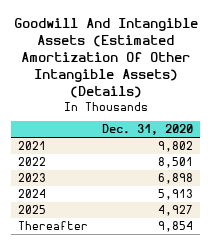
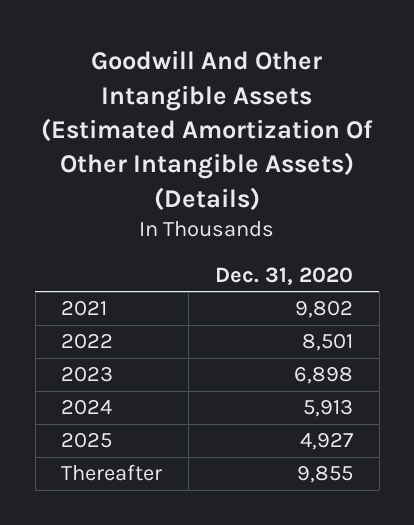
- Goodwill And Intangible Assets (Estimated Amortization Of Other Intangible Assets) (Details)
+ Goodwill And Other Intangible Assets (Estimated Amortization Of Other Intangible Assets) (Details)
- Thereafter | 9,854
+ Thereafter | 9,855

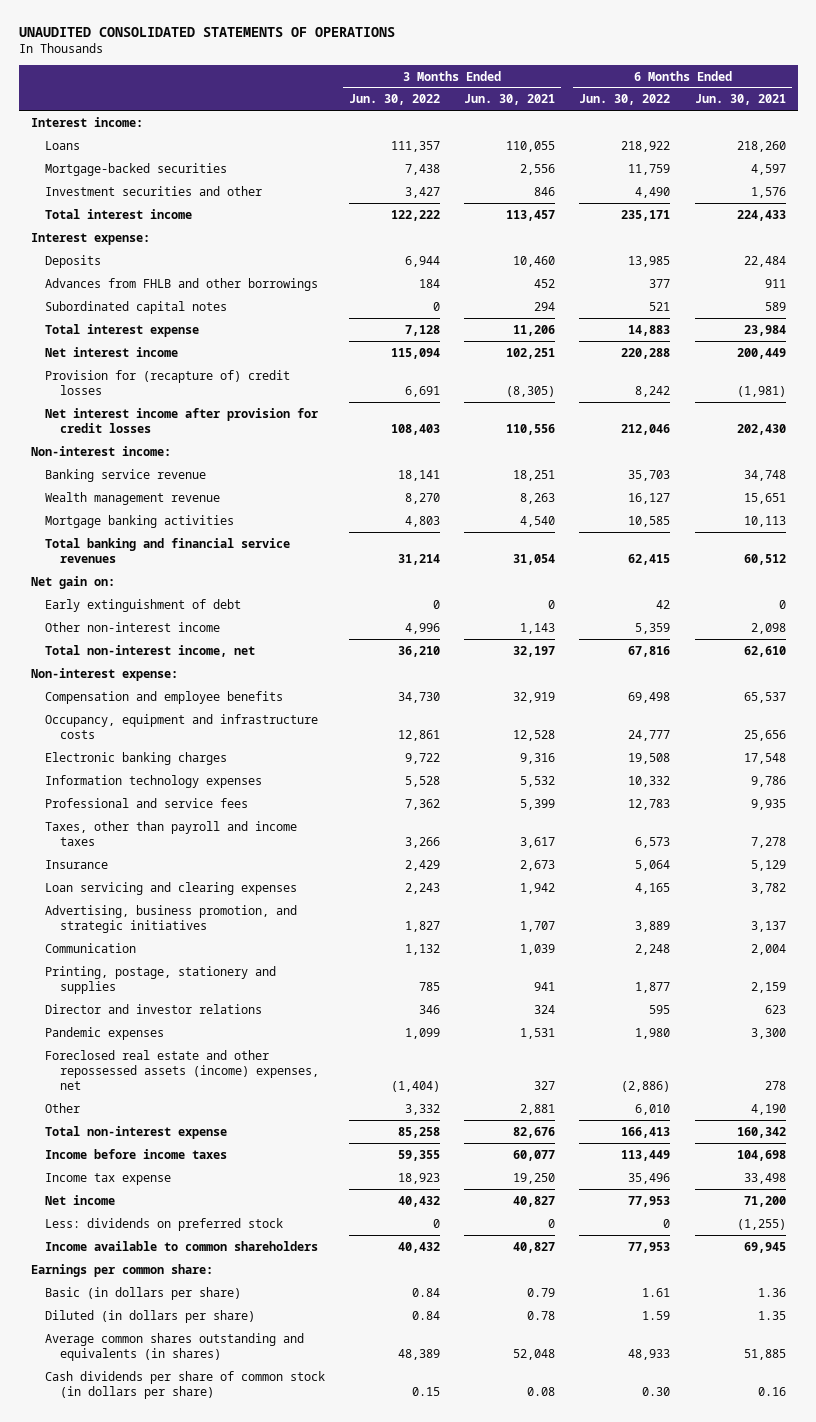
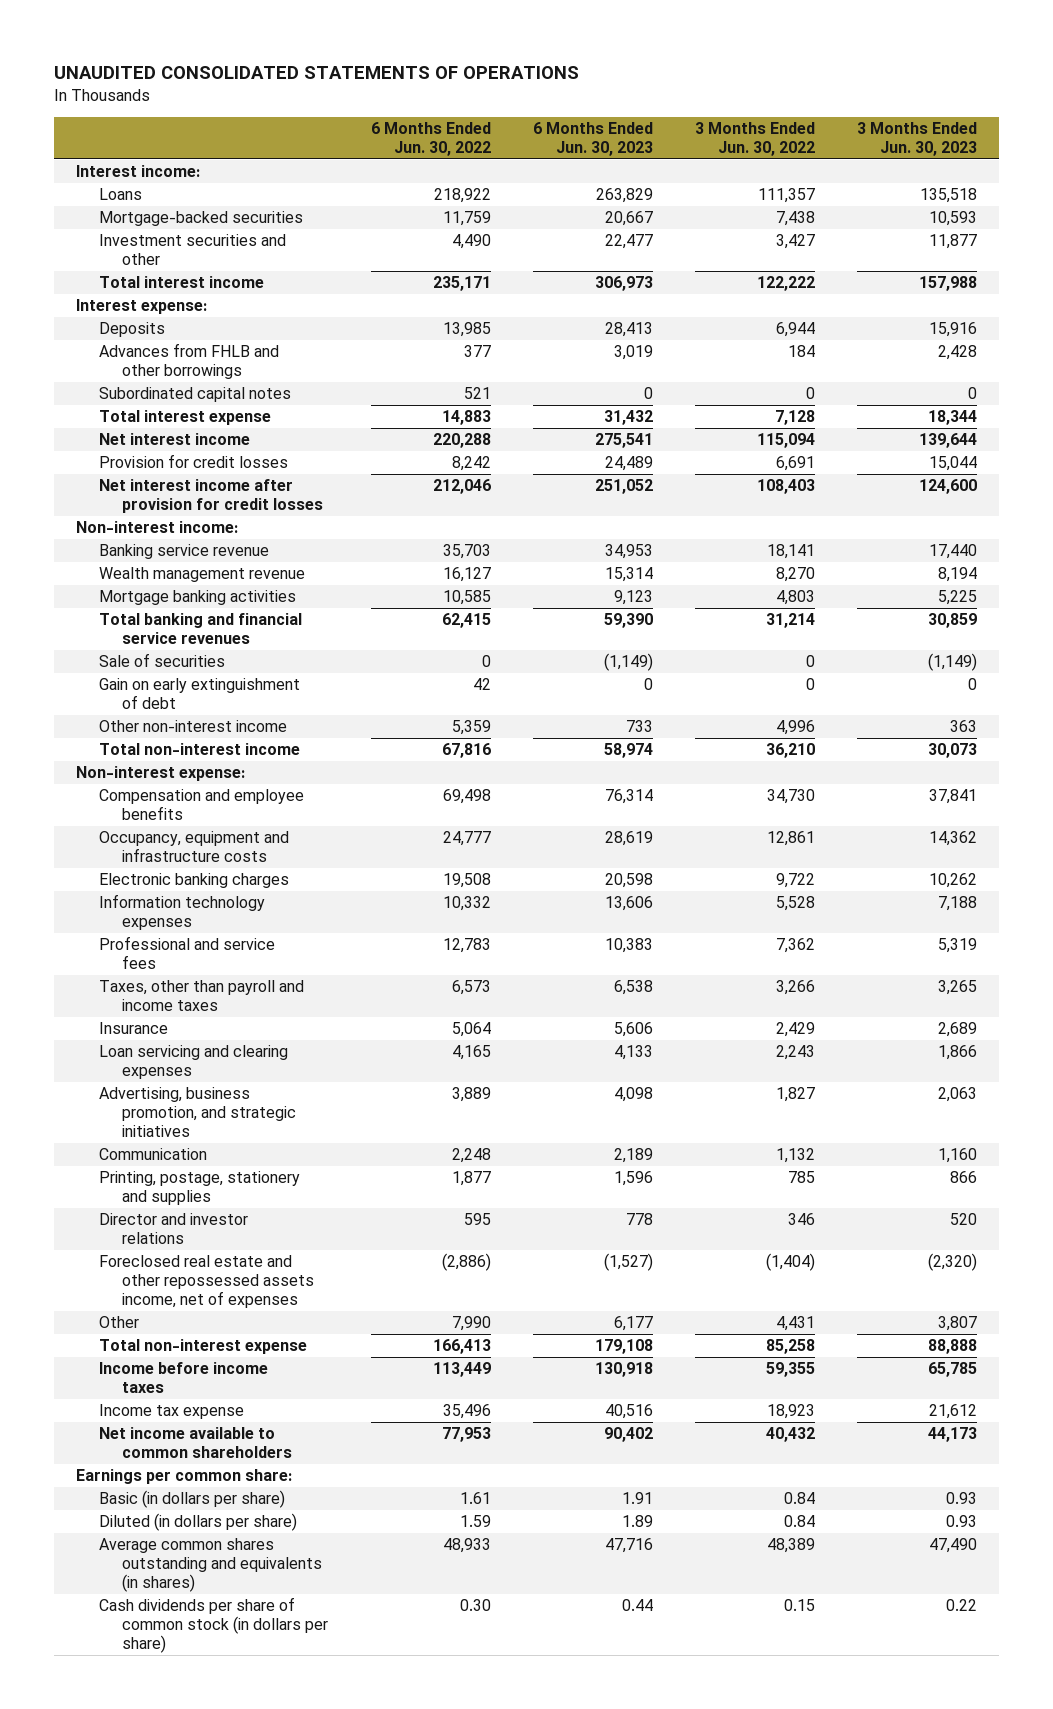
- | 3 Months Ended Jun. 30, 2022 | 3 Months Ended Jun. 30, 2021 | 6 Months Ended Jun. 30, 2022 | 6 Months Ended Jun. 30, 2021
+ | 6 Months Ended Jun. 30, 2022 | 6 Months Ended Jun. 30, 2023 | 3 Months Ended Jun. 30, 2022 | 3 Months Ended Jun. 30, 2023
- Provision for (recapture of) credit losses | 6,691 | (8,305) | 8,242 | (1,981)
+ Provision for credit losses | 8,242 | 24,489 | 6,691 | 15,044
- Net gain on:
- Early extinguishment of debt | 0 | 0 | 42 | 0
+ Sale of securities | 0 | (1,149) | 0 | (1,149)
+ Gain on early extinguishment of debt | 42 | 0 | 0 | 0
- Total non-interest income, net | 36,210 | 32,197 | 67,816 | 62,610
+ Total non-interest income | 67,816 | 58,974 | 36,210 | 30,073
- Pandemic expenses | 1,099 | 1,531 | 1,980 | 3,300
- Foreclosed real estate and other repossessed assets (income) expenses, net | (1,404) | 327 | (2,886) | 278
- Other | 3,332 | 2,881 | 6,010 | 4,190
+ Foreclosed real estate and other repossessed assets income, net of expenses | (2,886) | (1,527) | (1,404) | (2,320)
+ Other | 7,990 | 6,177 | 4,431 | 3,807
- Net income | 40,432 | 40,827 | 77,953 | 71,200
- Less: dividends on preferred stock | 0 | 0 | 0 | (1,255)
- Income available to common shareholders | 40,432 | 40,827 | 77,953 | 69,945
+ Net income available to common shareholders | 77,953 | 90,402 | 40,432 | 44,173

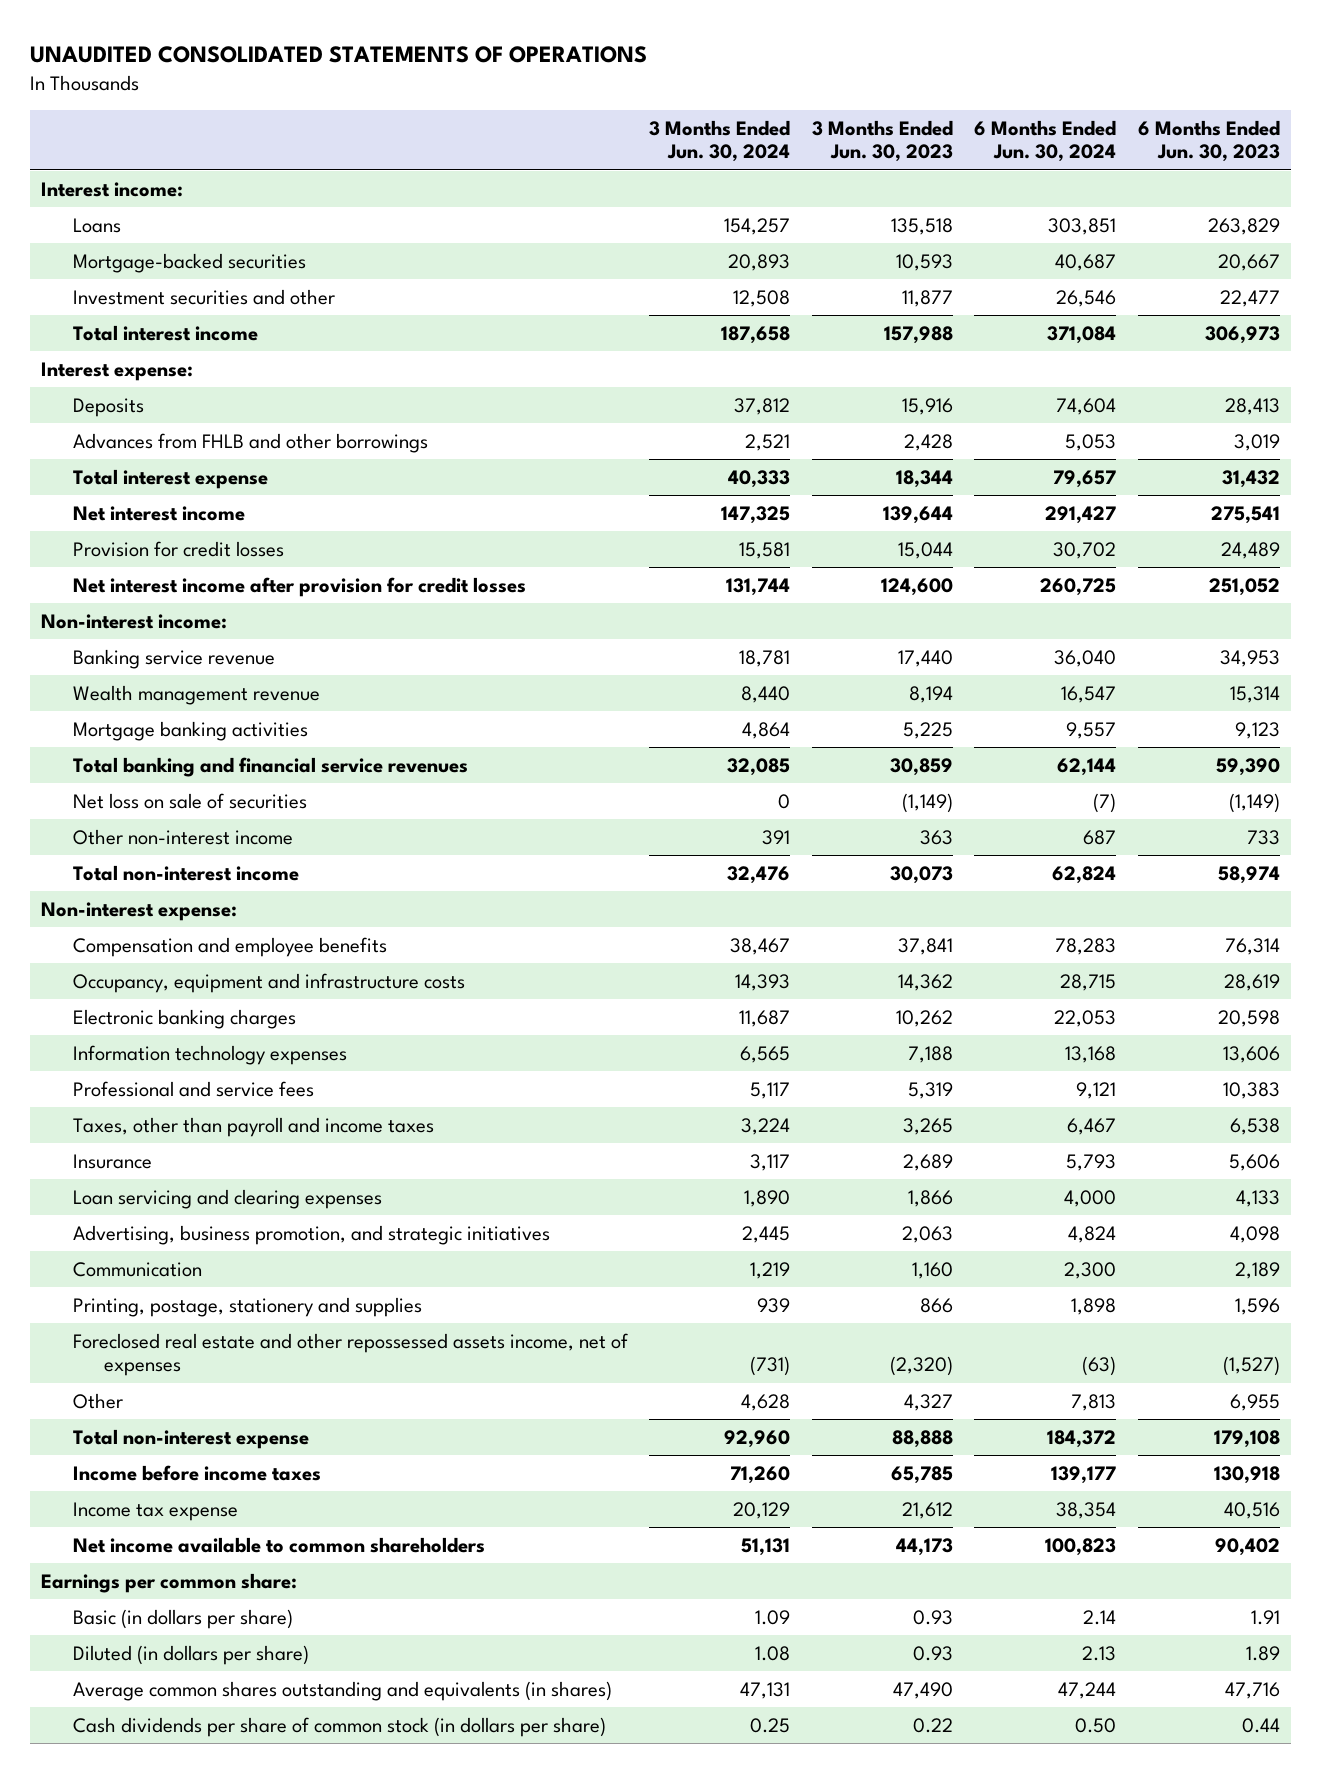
- | 6 Months Ended Jun. 30, 2022 | 6 Months Ended Jun. 30, 2023 | 3 Months Ended Jun. 30, 2022 | 3 Months Ended Jun. 30, 2023
+ | 3 Months Ended Jun. 30, 2024 | 3 Months Ended Jun. 30, 2023 | 6 Months Ended Jun. 30, 2024 | 6 Months Ended Jun. 30, 2023
- Subordinated capital notes | 521 | 0 | 0 | 0
- Sale of securities | 0 | (1,149) | 0 | (1,149)
- Gain on early extinguishment of debt | 42 | 0 | 0 | 0
+ Net loss on sale of securities | 0 | (1,149) | (7) | (1,149)
- Director and investor relations | 595 | 778 | 346 | 520
- Other | 7,990 | 6,177 | 4,431 | 3,807
+ Other | 4,628 | 4,327 | 7,813 | 6,955

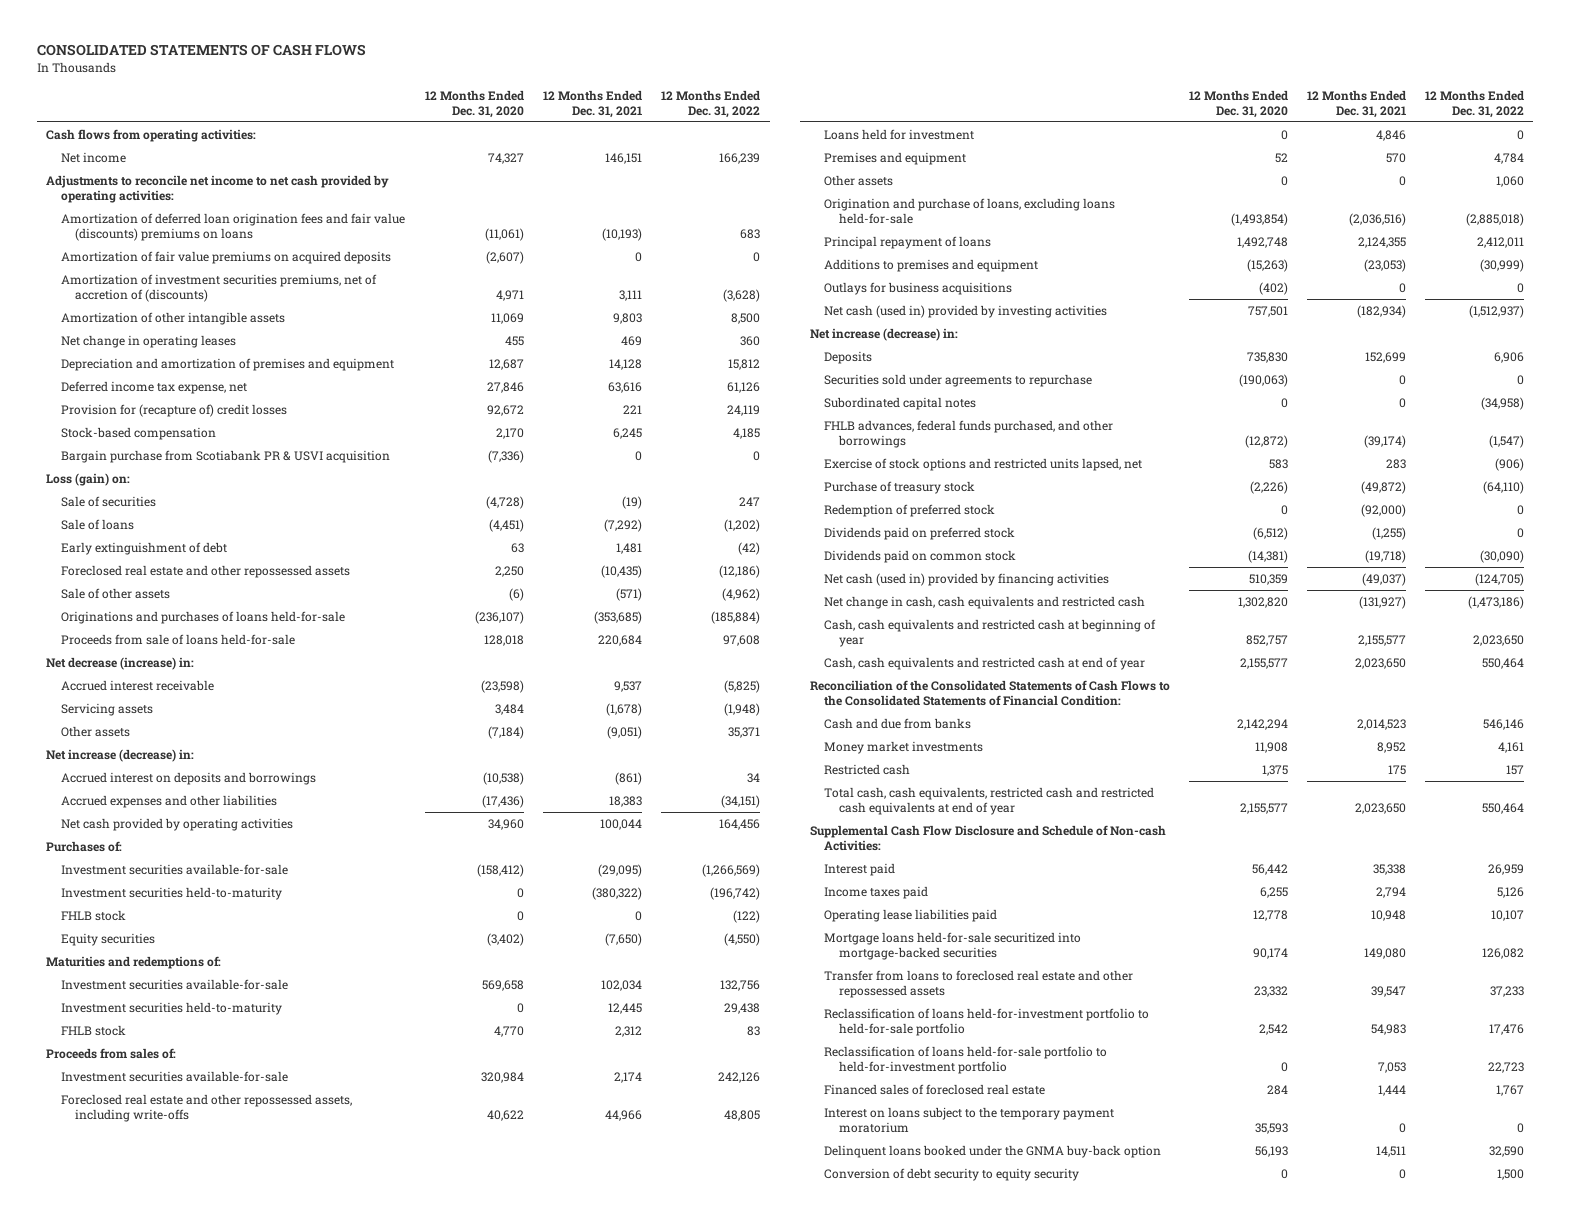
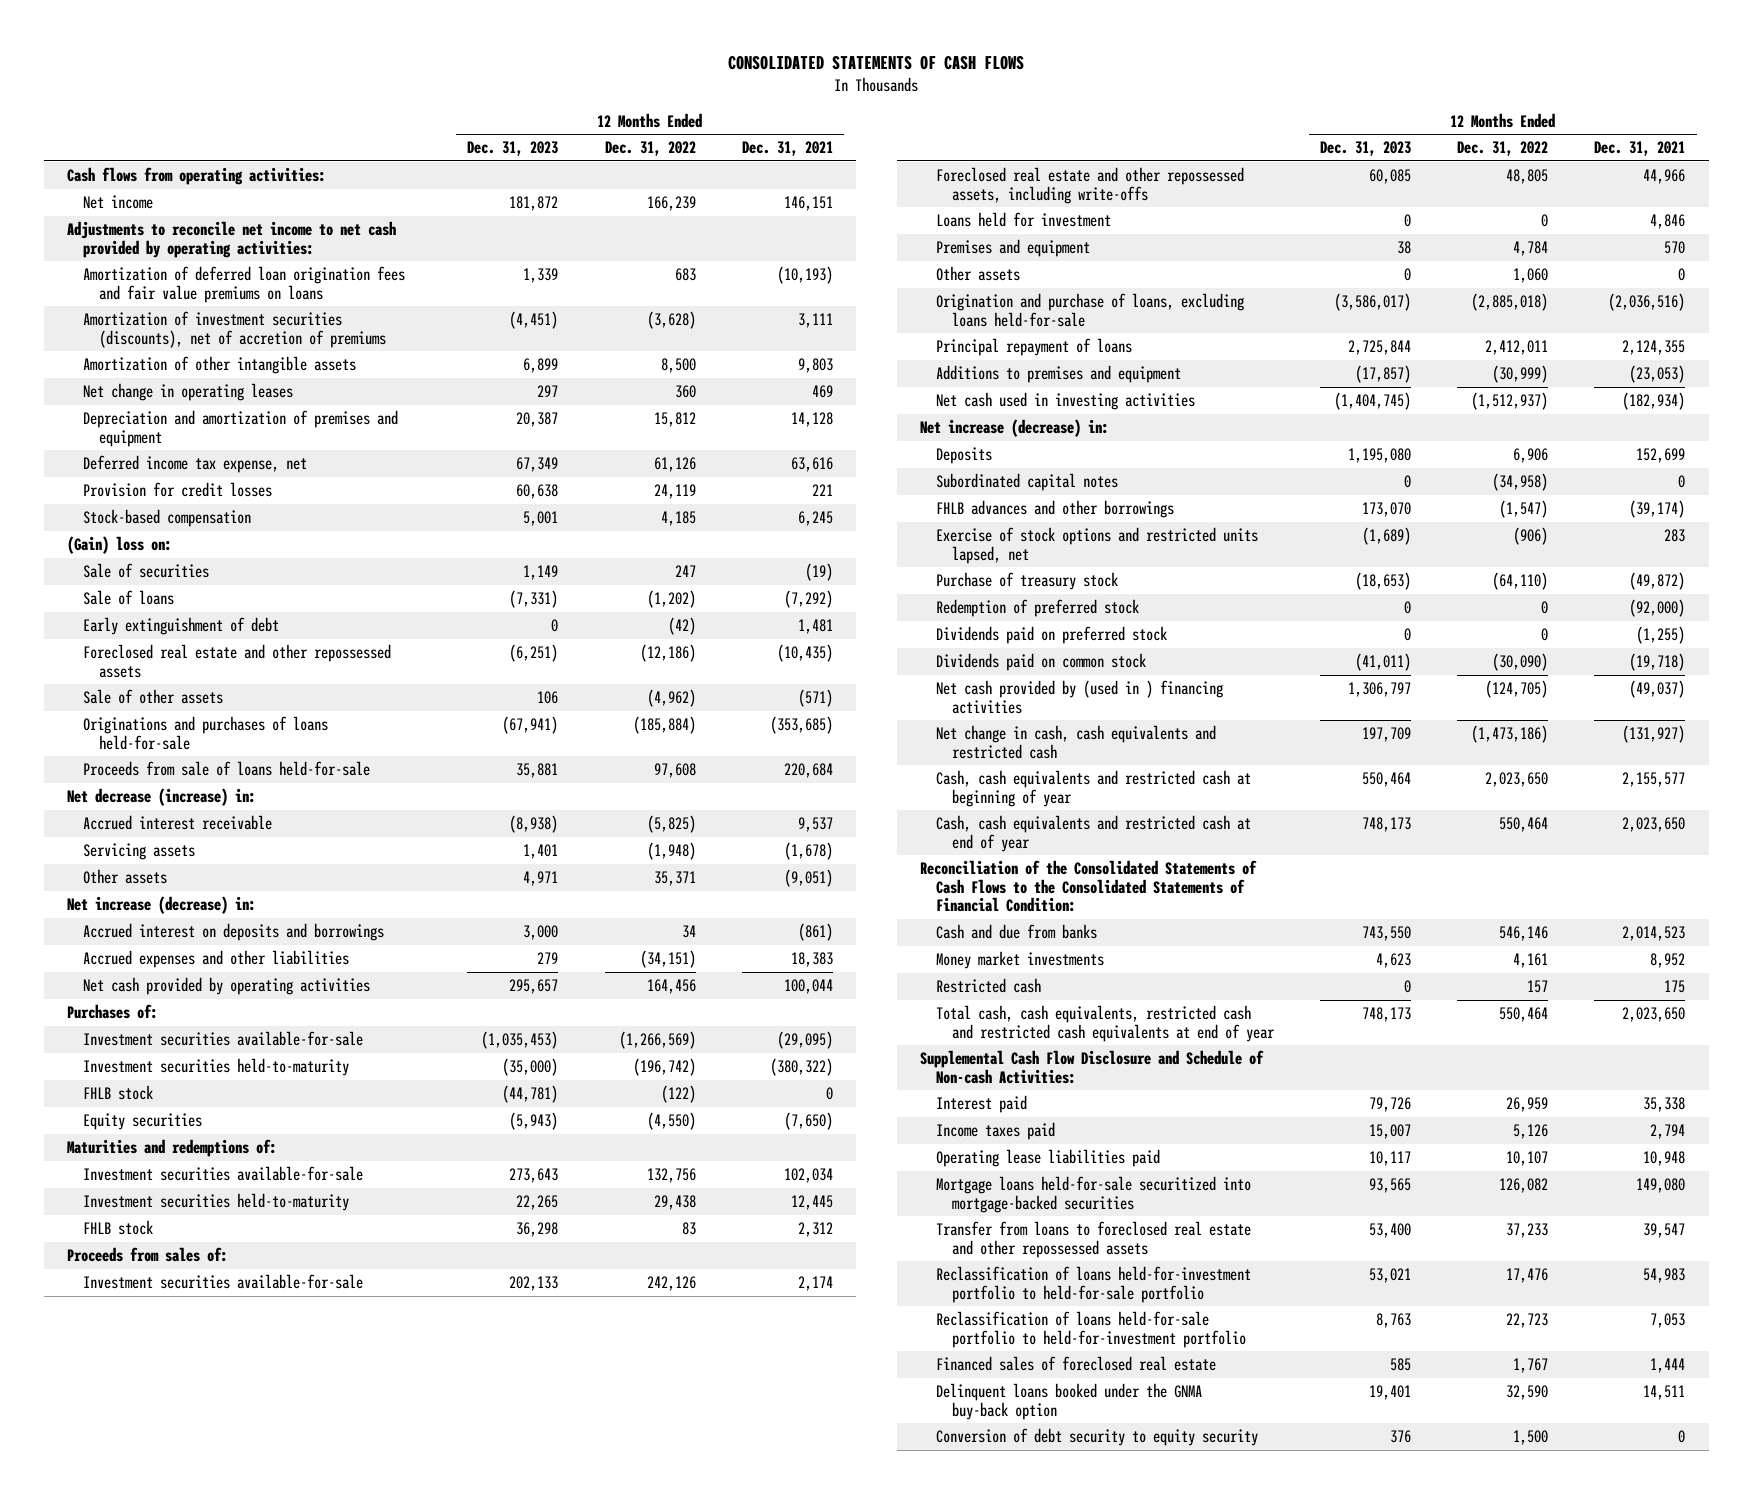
- | 12 Months Ended Dec. 31, 2020 | 12 Months Ended Dec. 31, 2021 | 12 Months Ended Dec. 31, 2022
+ | 12 Months Ended Dec. 31, 2023 | 12 Months Ended Dec. 31, 2022 | 12 Months Ended Dec. 31, 2021
- Amortization of deferred loan origination fees and fair value (discounts) premiums on loans | (11,061) | (10,193) | 683
- Amortization of fair value premiums on acquired deposits | (2,607) | 0 | 0
- Amortization of investment securities premiums, net of accretion of (discounts) | 4,971 | 3,111 | (3,628)
+ Amortization of deferred loan origination fees and fair value premiums on loans | 1,339 | 683 | (10,193)
+ Amortization of investment securities (discounts), net of accretion of premiums | (4,451) | (3,628) | 3,111
- Provision for (recapture of) credit losses | 92,672 | 221 | 24,119
+ Provision for credit losses | 60,638 | 24,119 | 221
- Bargain purchase from Scotiabank PR & USVI acquisition | (7,336) | 0 | 0
- Loss (gain) on:
+ (Gain) loss on:
- Outlays for business acquisitions | (402) | 0 | 0
- Net cash (used in) provided by investing activities | 757,501 | (182,934) | (1,512,937)
+ Net cash used in investing activities | (1,404,745) | (1,512,937) | (182,934)
- Securities sold under agreements to repurchase | (190,063) | 0 | 0
- FHLB advances, federal funds purchased, and other borrowings | (12,872) | (39,174) | (1,547)
+ FHLB advances and other borrowings | 173,070 | (1,547) | (39,174)
- Net cash (used in) provided by financing activities | 510,359 | (49,037) | (124,705)
+ Net cash provided by (used in ) financing activities | 1,306,797 | (124,705) | (49,037)
- Interest on loans subject to the temporary payment moratorium | 35,593 | 0 | 0

